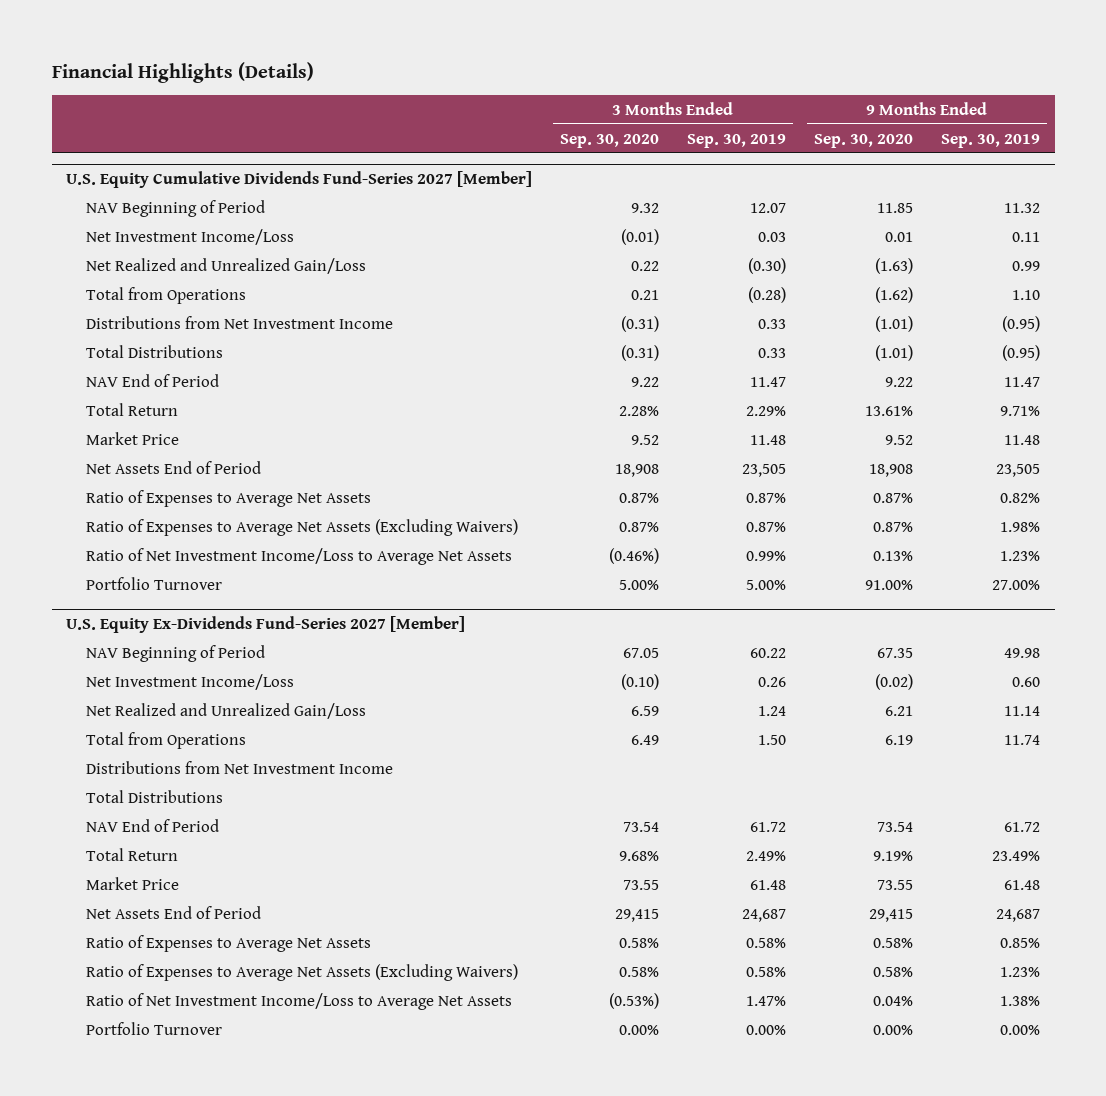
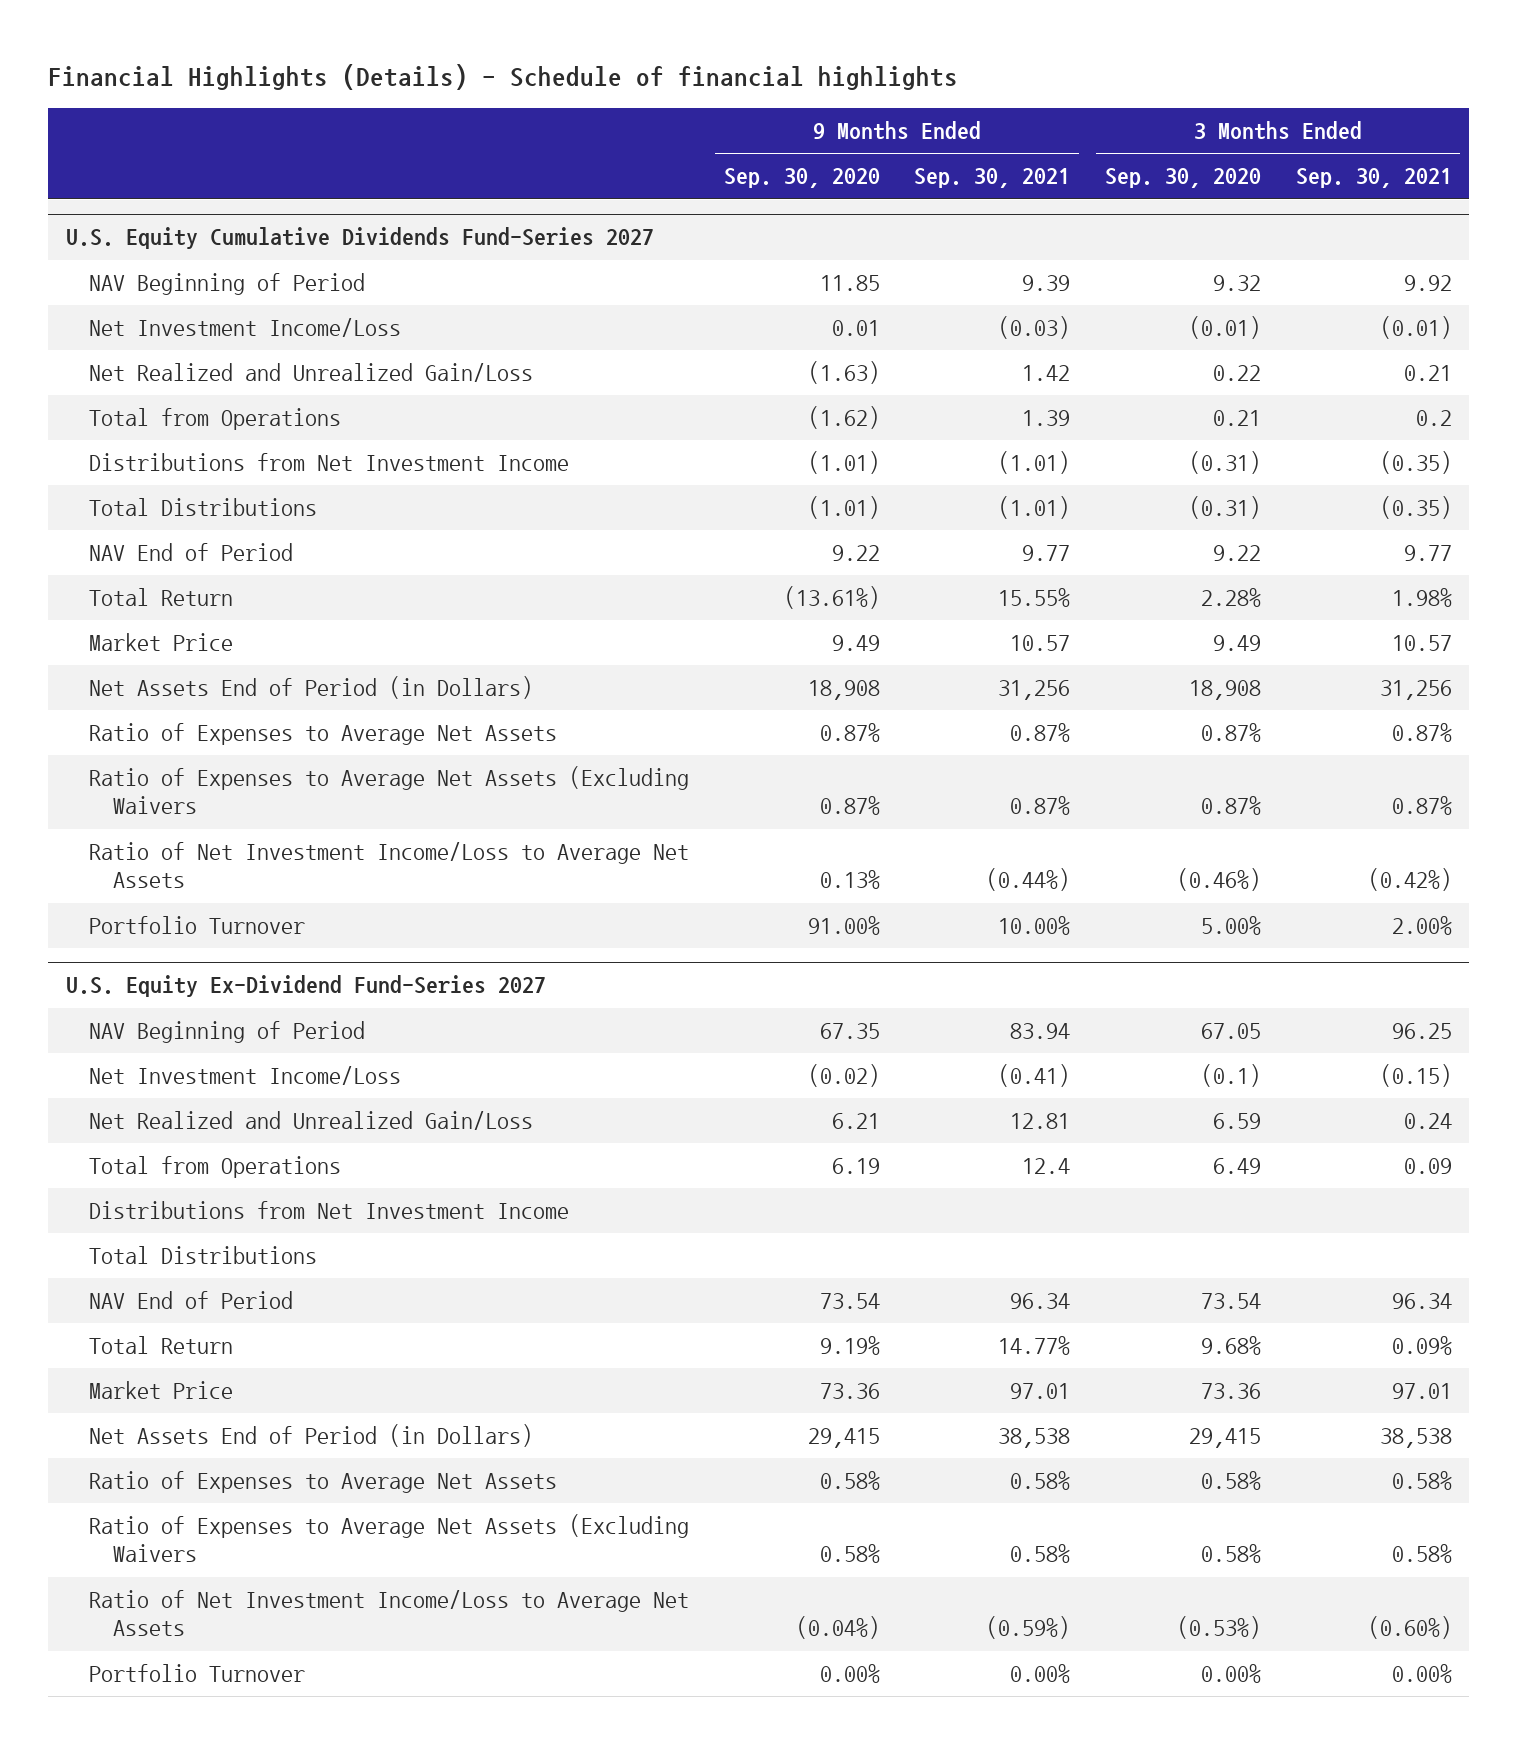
- Financial Highlights (Details)
+ Financial Highlights (Details) - Schedule of financial highlights
- | 3 Months Ended Sep. 30, 2020 | 3 Months Ended Sep. 30, 2019 | 9 Months Ended Sep. 30, 2020 | 9 Months Ended Sep. 30, 2019
+ | 9 Months Ended Sep. 30, 2020 | 9 Months Ended Sep. 30, 2021 | 3 Months Ended Sep. 30, 2020 | 3 Months Ended Sep. 30, 2021
- U.S. Equity Cumulative Dividends Fund-Series 2027 [Member]
+ U.S. Equity Cumulative Dividends Fund-Series 2027
- Total Return | 2.28% | 2.29% | 13.61% | 9.71%
- Market Price | 9.52 | 11.48 | 9.52 | 11.48
- Net Assets End of Period | 18,908 | 23,505 | 18,908 | 23,505
+ Total Return | (13.61%) | 15.55% | 2.28% | 1.98%
+ Market Price | 9.49 | 10.57 | 9.49 | 10.57
+ Net Assets End of Period (in Dollars) | 18,908 | 31,256 | 18,908 | 31,256
- Ratio of Expenses to Average Net Assets (Excluding Waivers) | 0.87% | 0.87% | 0.87% | 1.98%
+ Ratio of Expenses to Average Net Assets (Excluding Waivers | 0.87% | 0.87% | 0.87% | 0.87%
- U.S. Equity Ex-Dividends Fund-Series 2027 [Member]
+ U.S. Equity Ex-Dividend Fund-Series 2027
- Net Investment Income/Loss | (0.10) | 0.26 | (0.02) | 0.60
+ Net Investment Income/Loss | (0.02) | (0.41) | (0.1) | (0.15)
- Market Price | 73.55 | 61.48 | 73.55 | 61.48
- Net Assets End of Period | 29,415 | 24,687 | 29,415 | 24,687
+ Market Price | 73.36 | 97.01 | 73.36 | 97.01
+ Net Assets End of Period (in Dollars) | 29,415 | 38,538 | 29,415 | 38,538
- Ratio of Expenses to Average Net Assets (Excluding Waivers) | 0.58% | 0.58% | 0.58% | 1.23%
- Ratio of Net Investment Income/Loss to Average Net Assets | (0.53%) | 1.47% | 0.04% | 1.38%
+ Ratio of Expenses to Average Net Assets (Excluding Waivers | 0.58% | 0.58% | 0.58% | 0.58%
+ Ratio of Net Investment Income/Loss to Average Net Assets | (0.04%) | (0.59%) | (0.53%) | (0.60%)

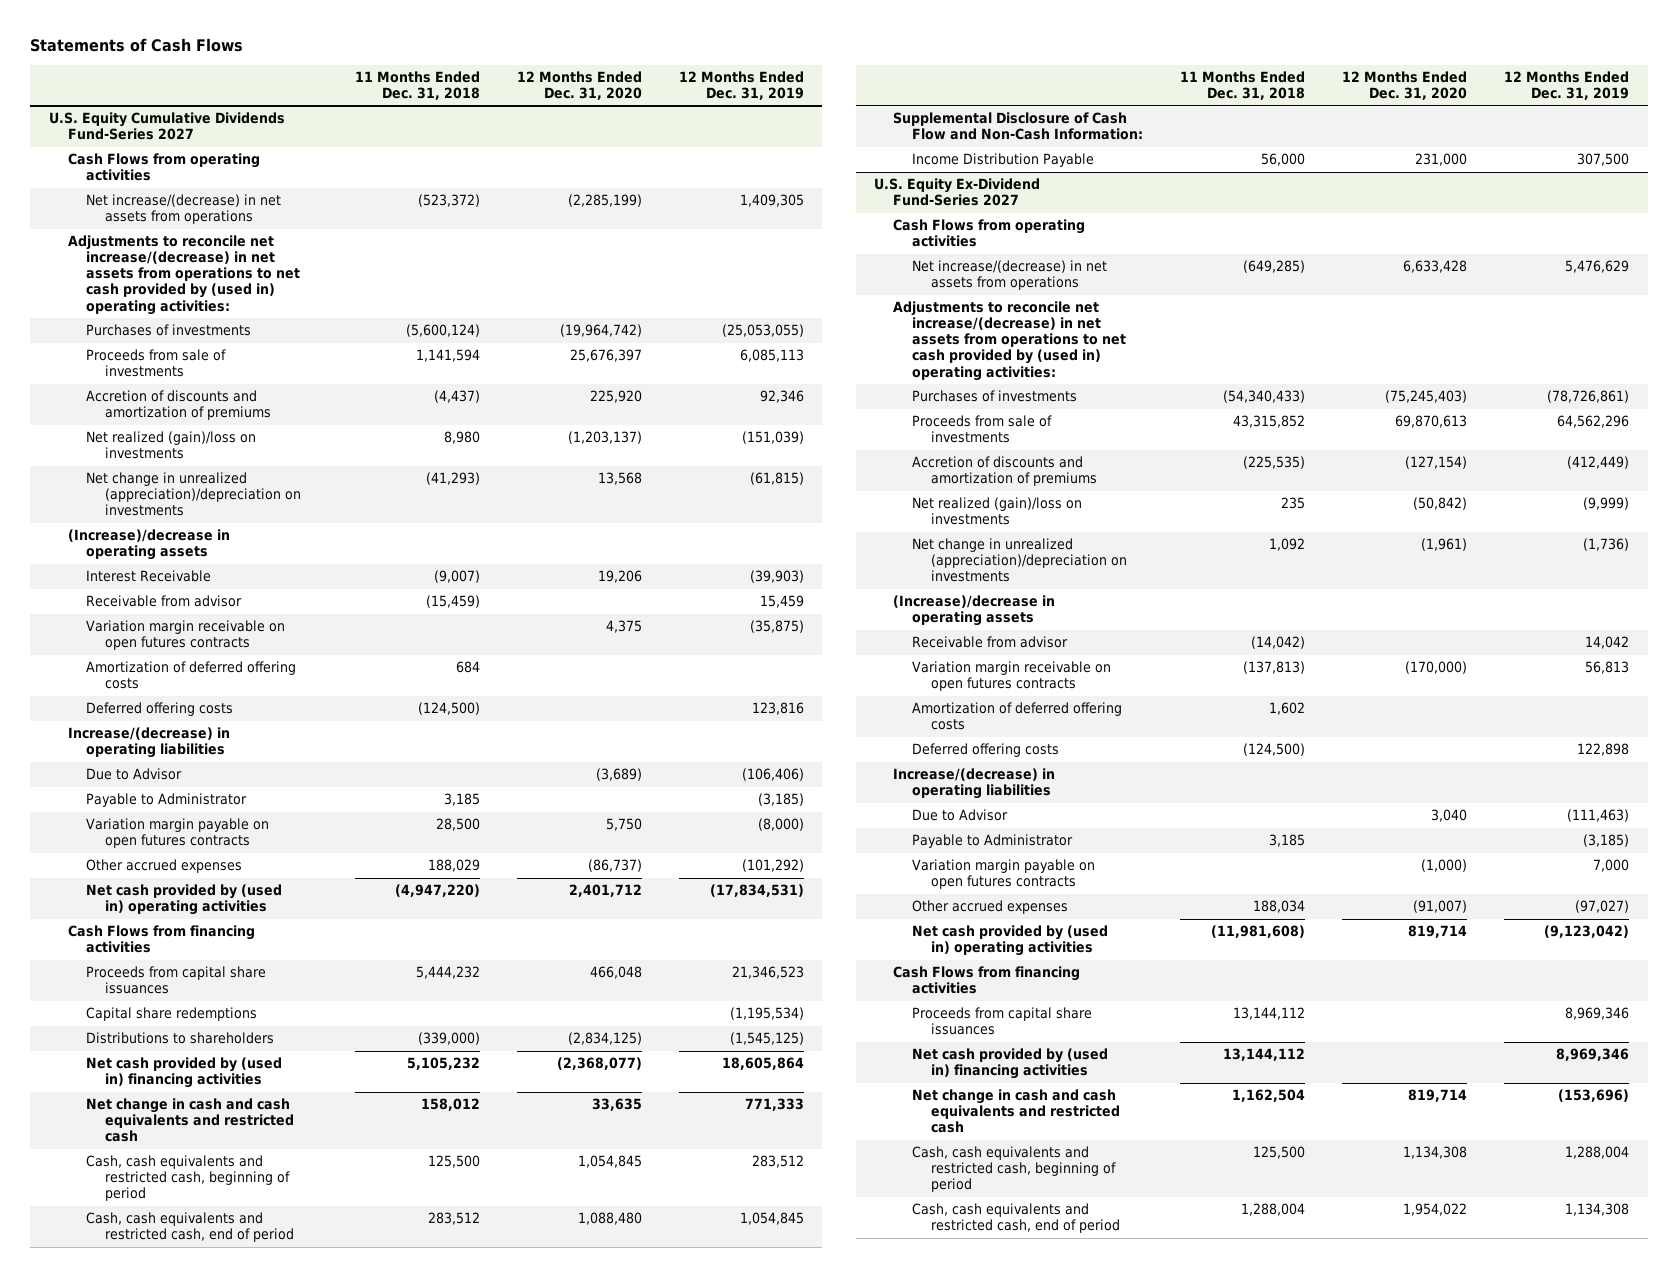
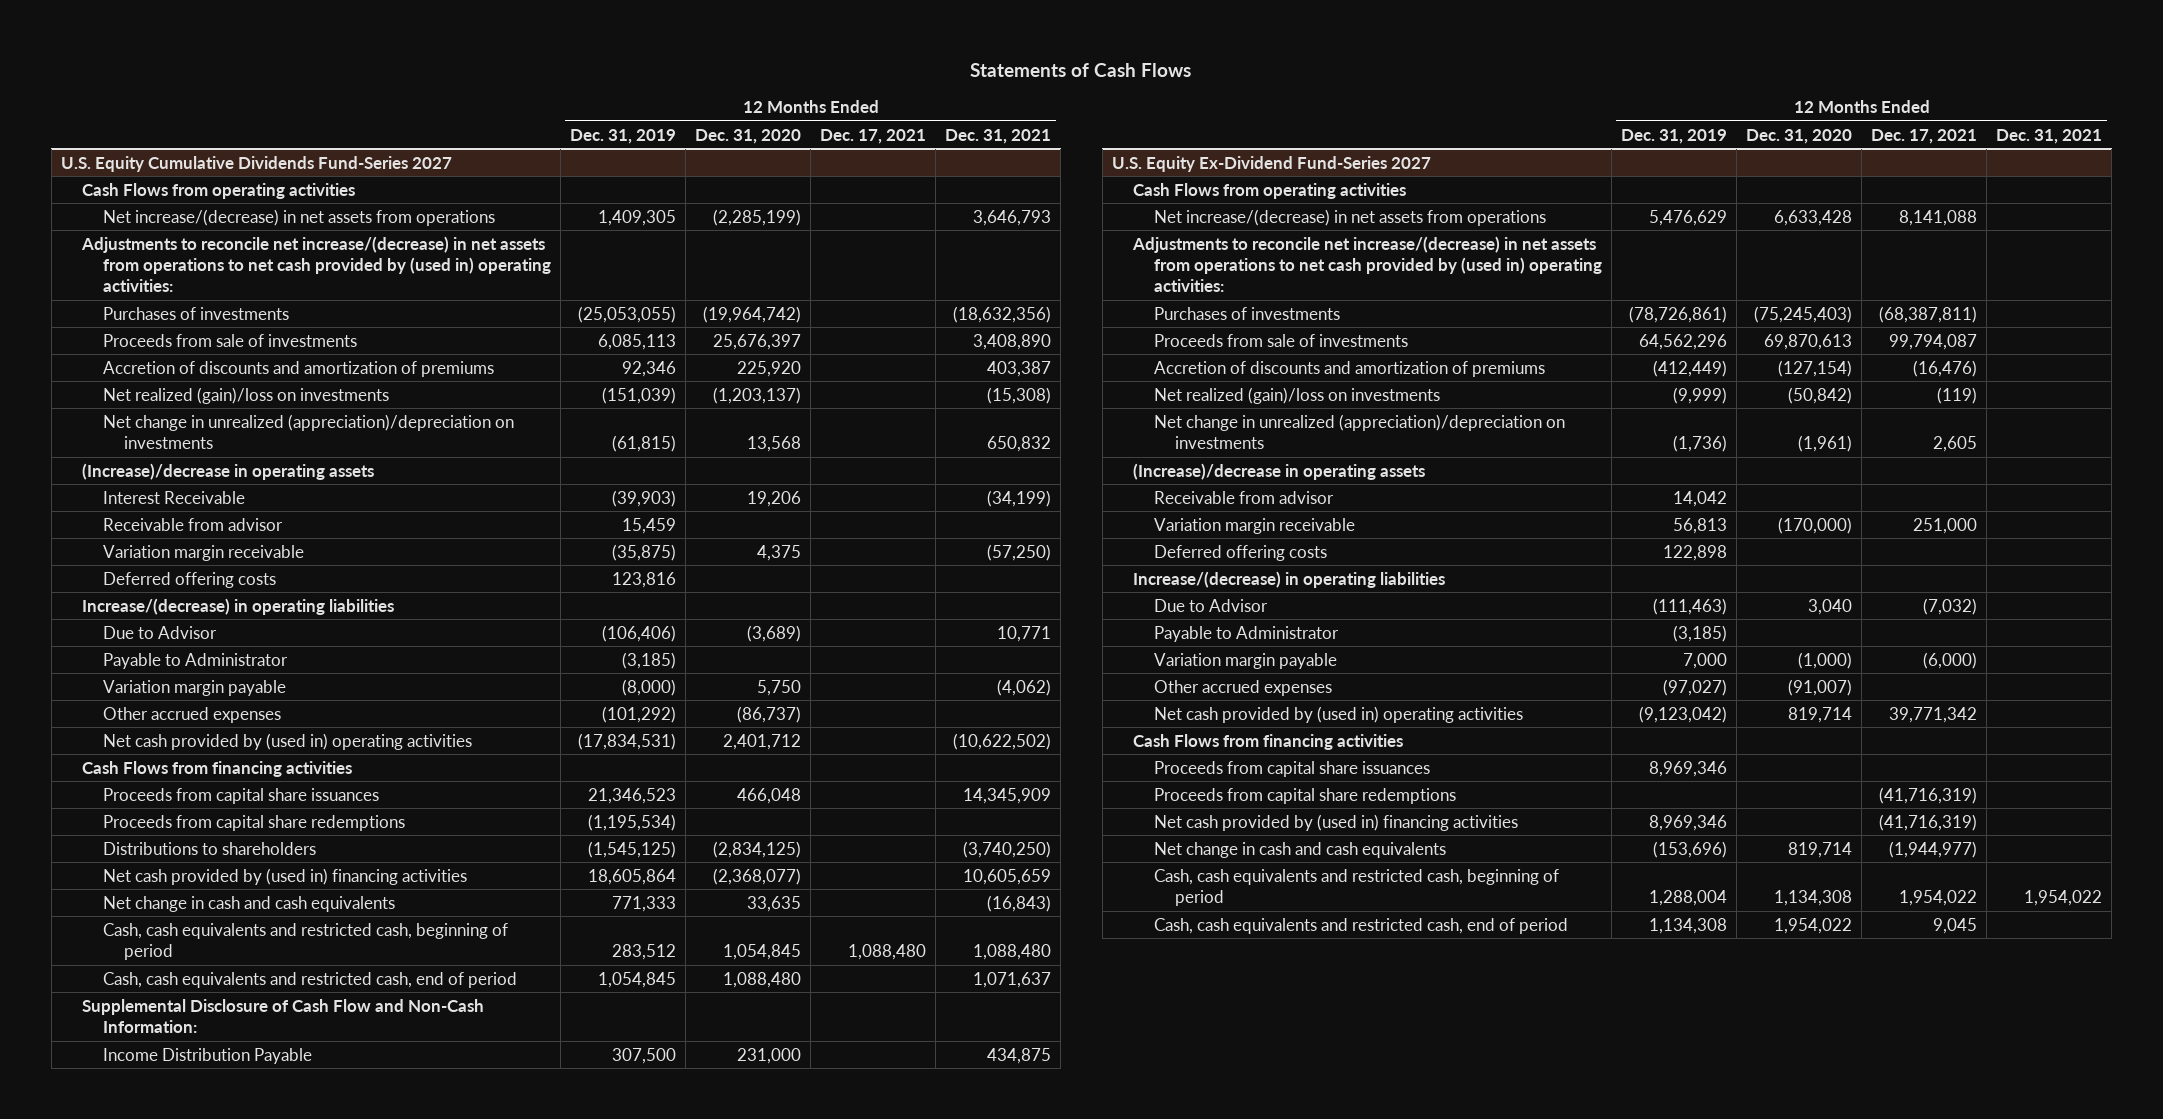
- | 11 Months Ended Dec. 31, 2018 | 12 Months Ended Dec. 31, 2020 | 12 Months Ended Dec. 31, 2019
+ | 12 Months Ended Dec. 31, 2019 | 12 Months Ended Dec. 31, 2020 | 12 Months Ended Dec. 17, 2021 | 12 Months Ended Dec. 31, 2021
@ U.S. Equity Cumulative Dividends Fund-Series 2027
- Variation margin receivable on open futures contracts | | 4,375 | (35,875)
- Amortization of deferred offering costs | 684 | |
+ Variation margin receivable | (35,875) | 4,375 | | (57,250)
- Variation margin payable on open futures contracts | 28,500 | 5,750 | (8,000)
+ Variation margin payable | (8,000) | 5,750 | | (4,062)
- Capital share redemptions | | | (1,195,534)
+ Proceeds from capital share redemptions | (1,195,534) | | |
- Net change in cash and cash equivalents and restricted cash | 158,012 | 33,635 | 771,333
+ Net change in cash and cash equivalents | 771,333 | 33,635 | | (16,843)
@ U.S. Equity Ex-Dividend Fund-Series 2027
- Variation margin receivable on open futures contracts | (137,813) | (170,000) | 56,813
- Amortization of deferred offering costs | 1,602 | |
+ Variation margin receivable | 56,813 | (170,000) | 251,000 |
- Variation margin payable on open futures contracts | | (1,000) | 7,000
+ Variation margin payable | 7,000 | (1,000) | (6,000) |
+ Proceeds from capital share redemptions | | | (41,716,319) |
- Net change in cash and cash equivalents and restricted cash | 1,162,504 | 819,714 | (153,696)
+ Net change in cash and cash equivalents | (153,696) | 819,714 | (1,944,977) |

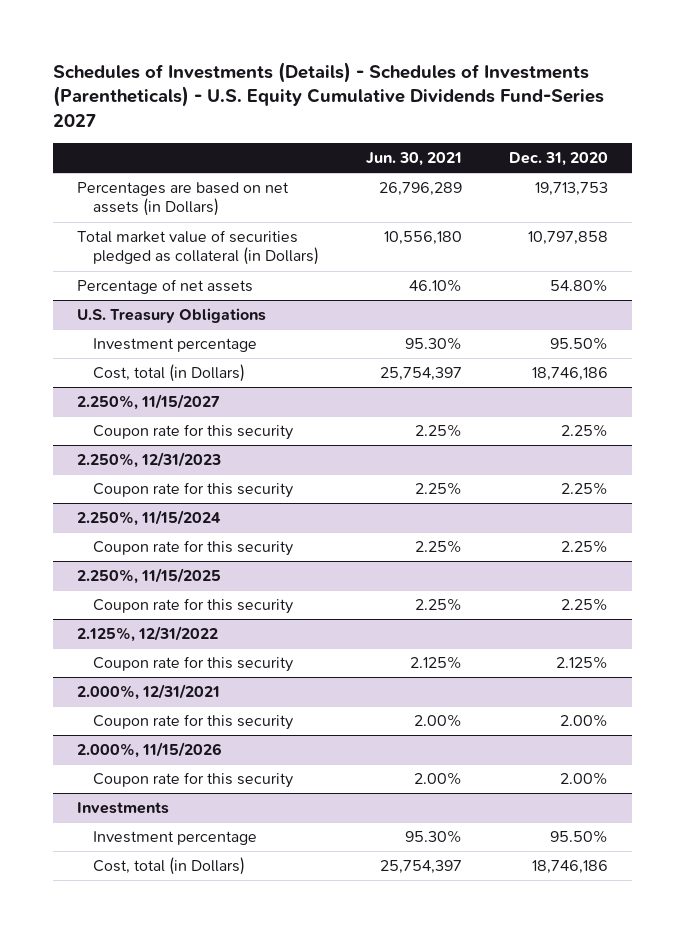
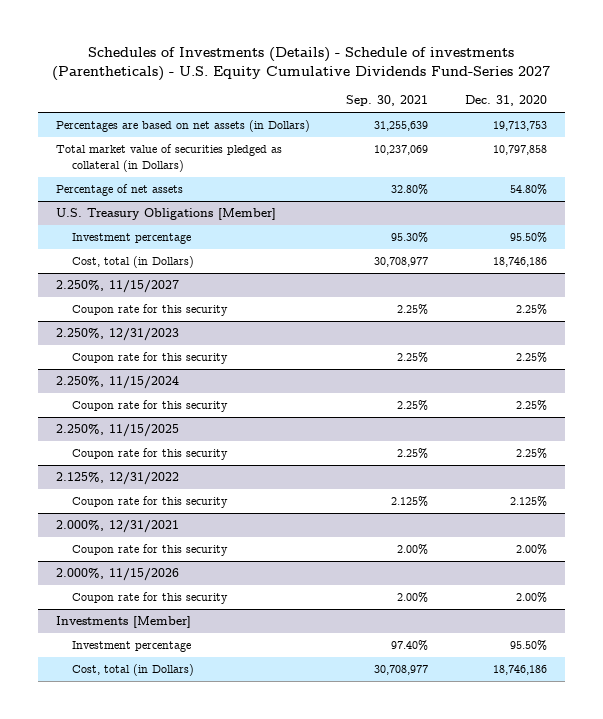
- Schedules of Investments (Details) - Schedules of Investments (Parentheticals) - U.S. Equity Cumulative Dividends Fund-Series 2027
+ Schedules of Investments (Details) - Schedule of investments (Parentheticals) - U.S. Equity Cumulative Dividends Fund-Series 2027
- | Jun. 30, 2021 | Dec. 31, 2020
+ | Sep. 30, 2021 | Dec. 31, 2020
- U.S. Treasury Obligations
+ U.S. Treasury Obligations [Member]
- Investments
+ Investments [Member]

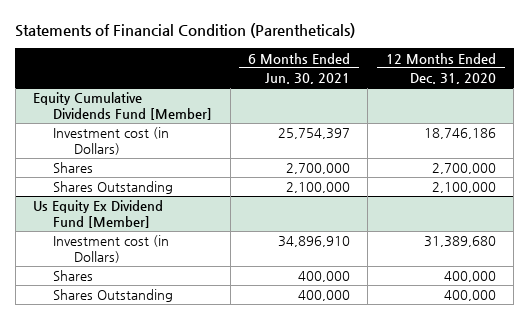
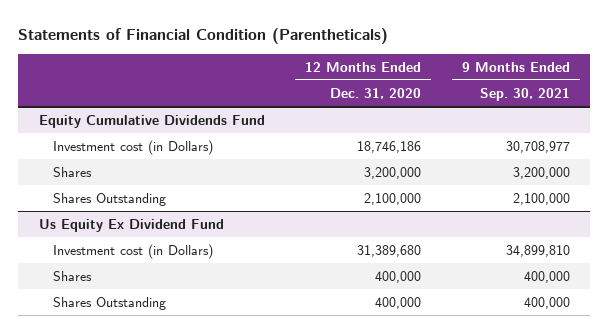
- | 6 Months Ended Jun. 30, 2021 | 12 Months Ended Dec. 31, 2020
+ | 12 Months Ended Dec. 31, 2020 | 9 Months Ended Sep. 30, 2021
- Equity Cumulative Dividends Fund [Member]
+ Equity Cumulative Dividends Fund
- Shares | 2,700,000 | 2,700,000
+ Shares | 3,200,000 | 3,200,000
- Us Equity Ex Dividend Fund [Member]
+ Us Equity Ex Dividend Fund

